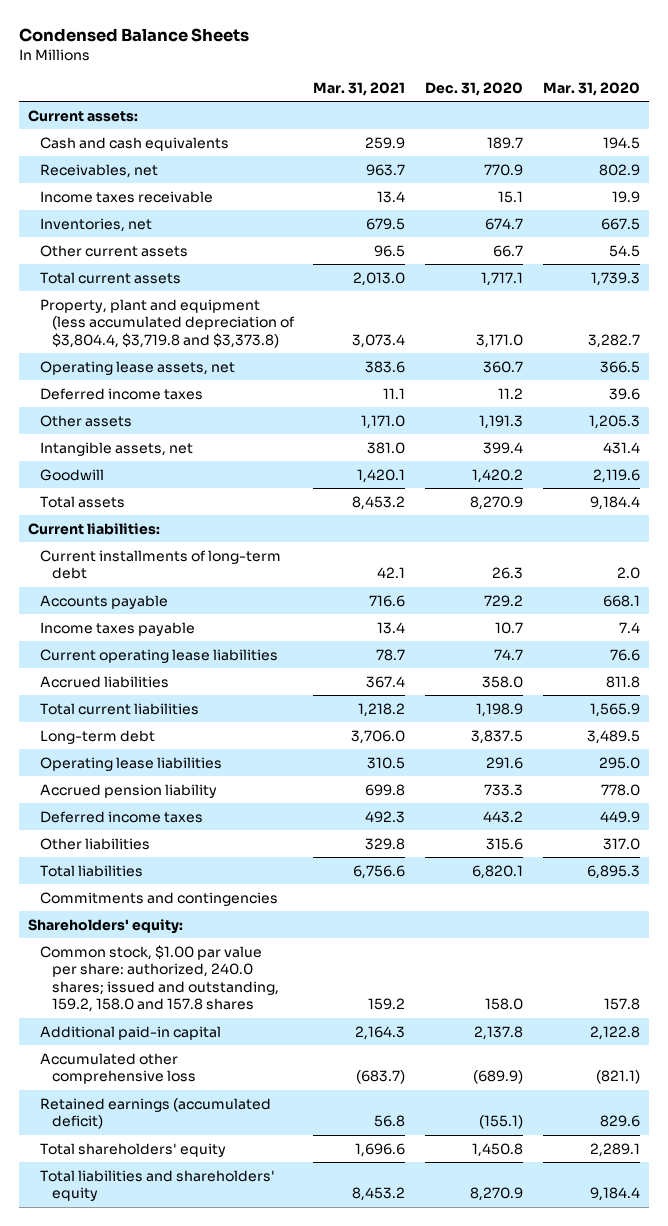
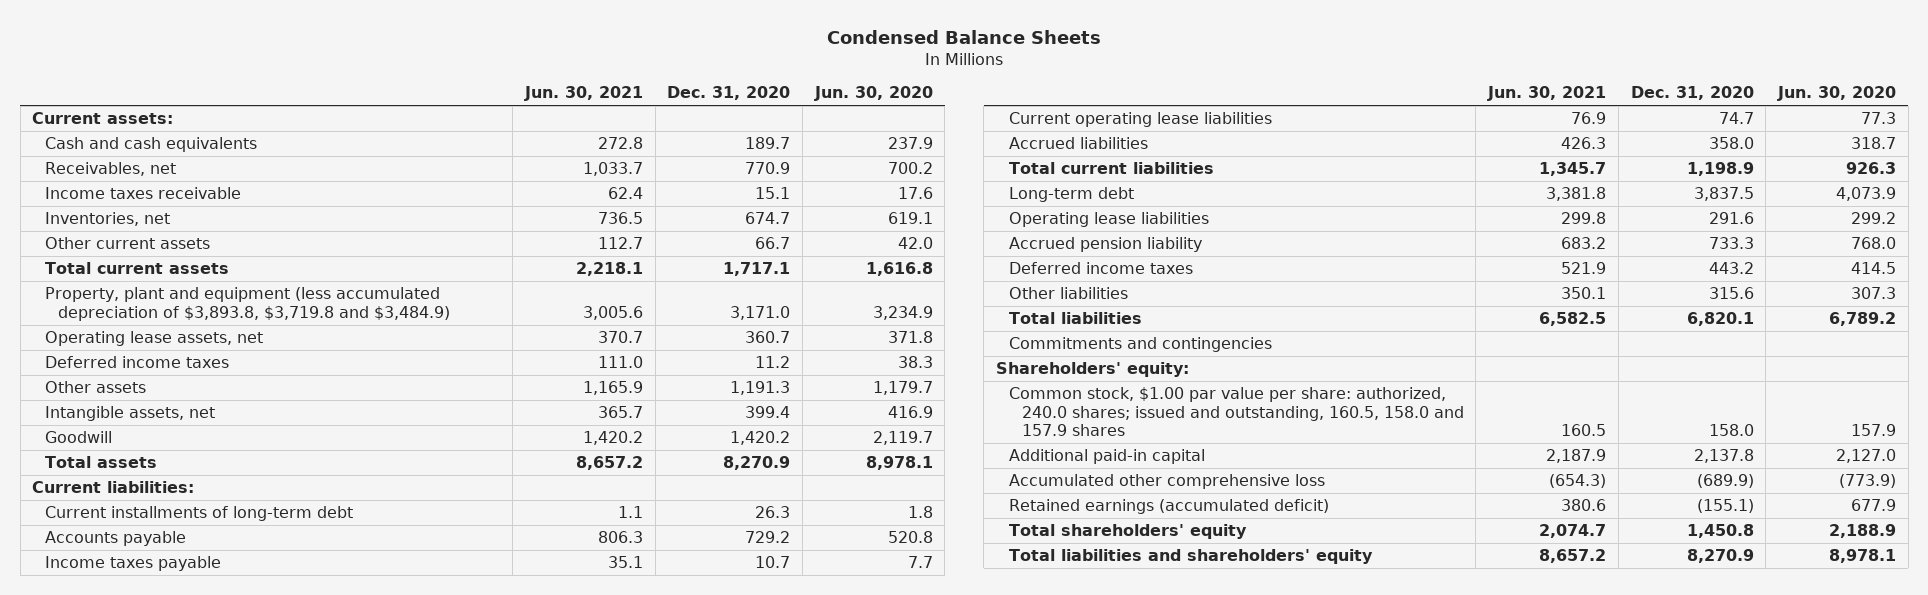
- | Mar. 31, 2021 | Dec. 31, 2020 | Mar. 31, 2020
+ | Jun. 30, 2021 | Dec. 31, 2020 | Jun. 30, 2020
- Property, plant and equipment (less accumulated depreciation of $3,804.4, $3,719.8 and $3,373.8) | 3,073.4 | 3,171.0 | 3,282.7
+ Property, plant and equipment (less accumulated depreciation of $3,893.8, $3,719.8 and $3,484.9) | 3,005.6 | 3,171.0 | 3,234.9
- Common stock, $1.00 par value per share: authorized, 240.0 shares; issued and outstanding, 159.2, 158.0 and 157.8 shares | 159.2 | 158.0 | 157.8
+ Common stock, $1.00 par value per share: authorized, 240.0 shares; issued and outstanding, 160.5, 158.0 and 157.9 shares | 160.5 | 158.0 | 157.9

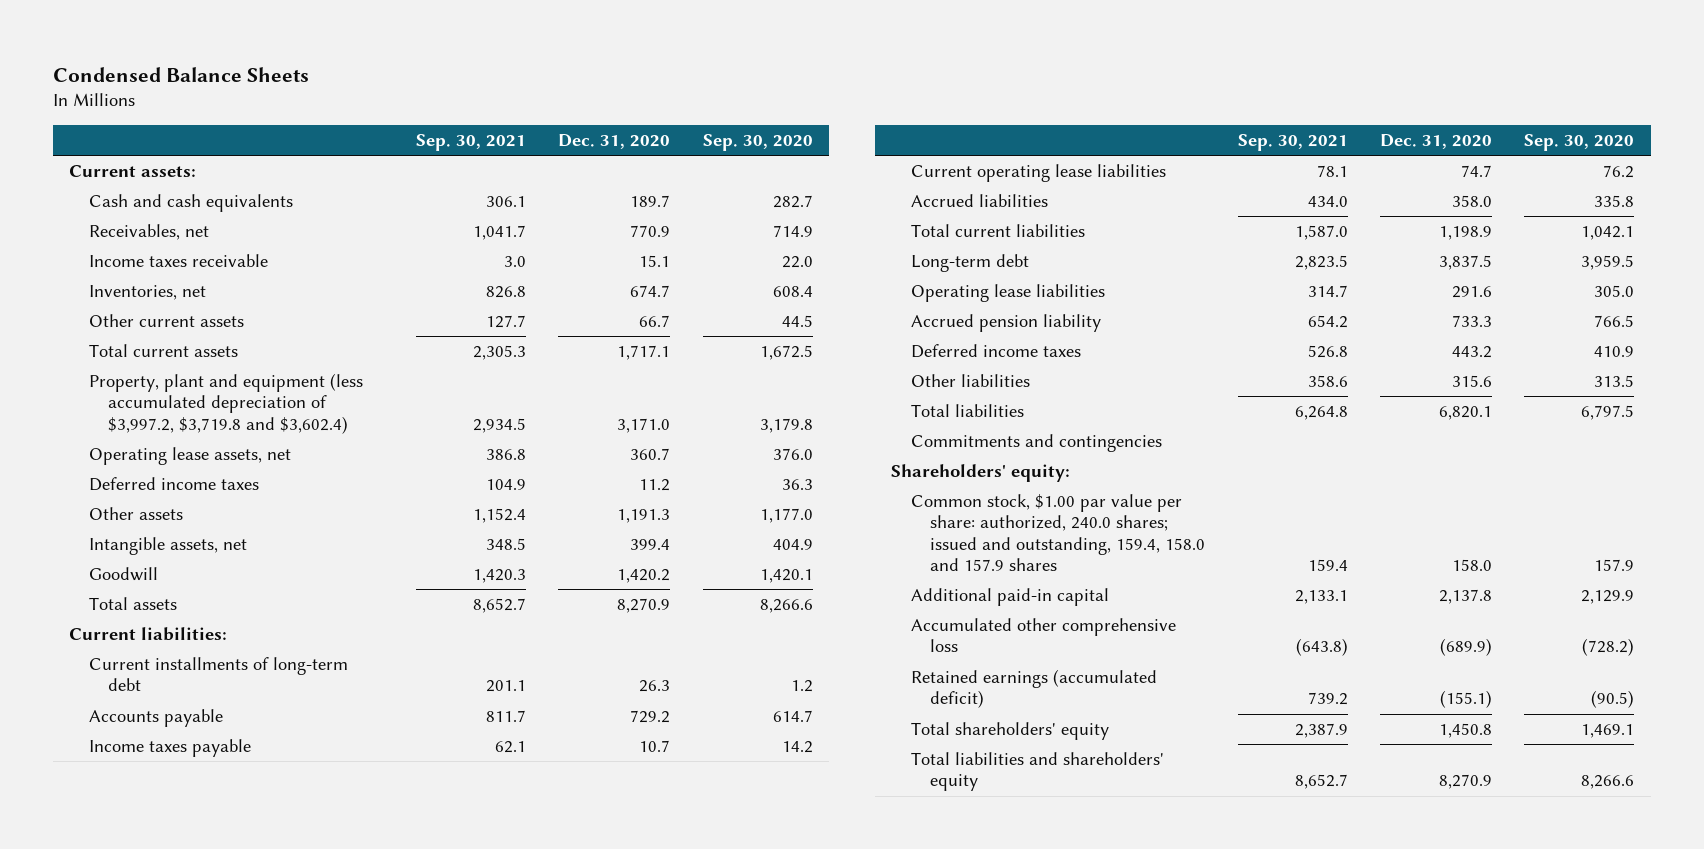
- | Jun. 30, 2021 | Dec. 31, 2020 | Jun. 30, 2020
+ | Sep. 30, 2021 | Dec. 31, 2020 | Sep. 30, 2020
- Property, plant and equipment (less accumulated depreciation of $3,893.8, $3,719.8 and $3,484.9) | 3,005.6 | 3,171.0 | 3,234.9
+ Property, plant and equipment (less accumulated depreciation of $3,997.2, $3,719.8 and $3,602.4) | 2,934.5 | 3,171.0 | 3,179.8
- Common stock, $1.00 par value per share: authorized, 240.0 shares; issued and outstanding, 160.5, 158.0 and 157.9 shares | 160.5 | 158.0 | 157.9
+ Common stock, $1.00 par value per share: authorized, 240.0 shares; issued and outstanding, 159.4, 158.0 and 157.9 shares | 159.4 | 158.0 | 157.9

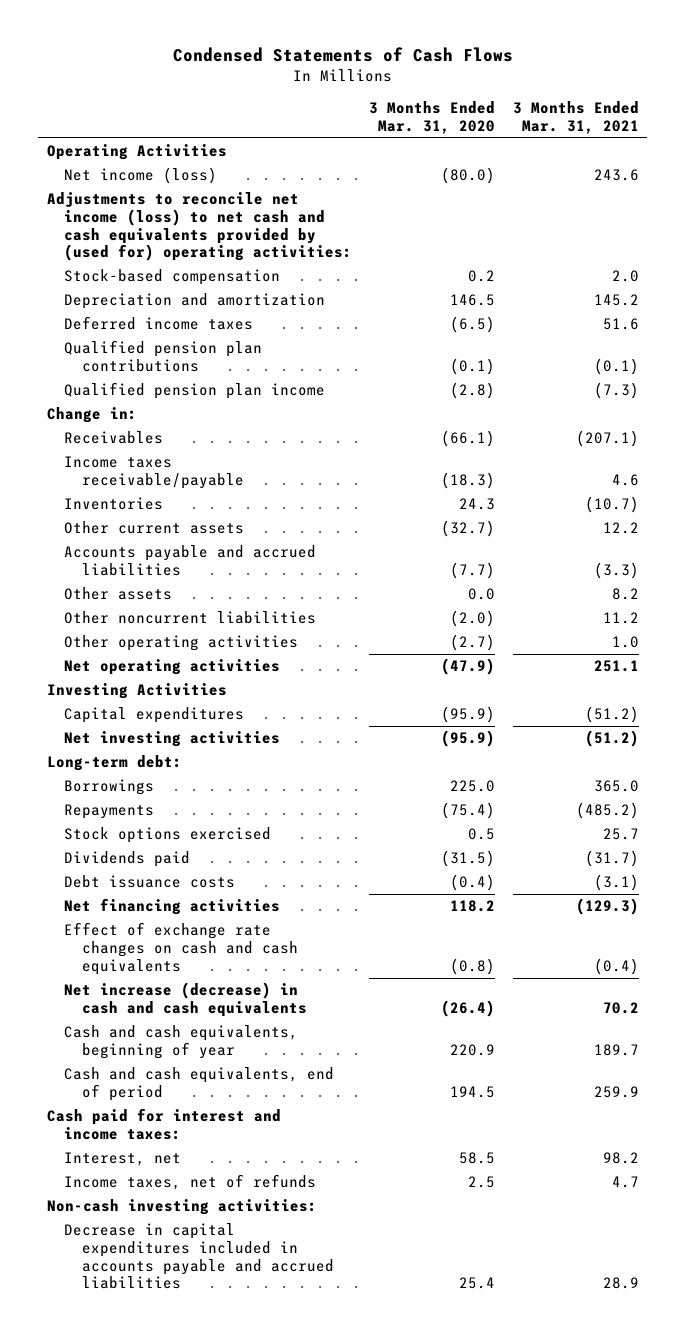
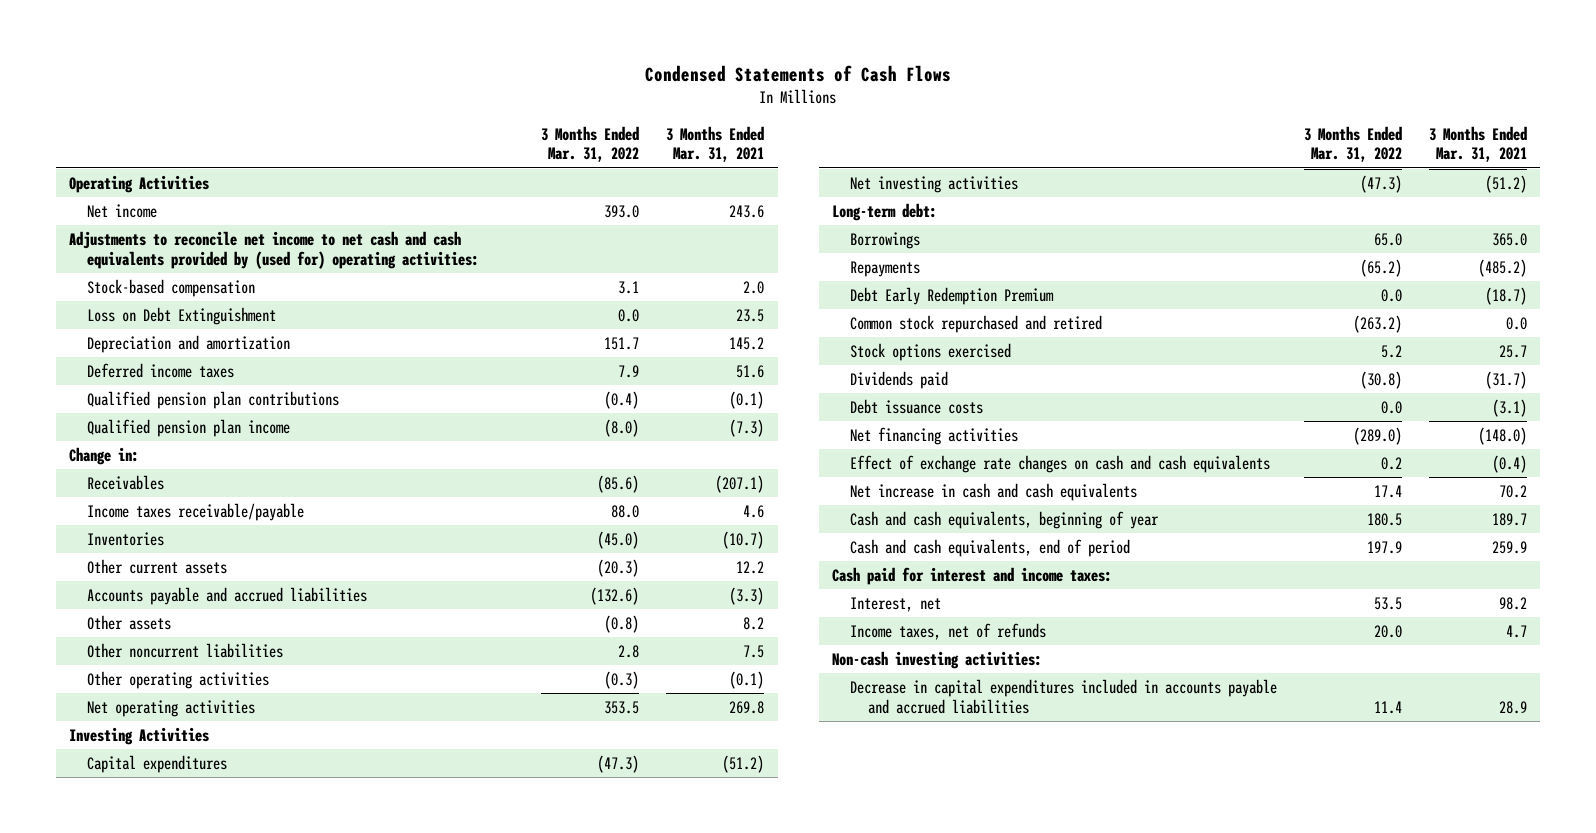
- | 3 Months Ended Mar. 31, 2020 | 3 Months Ended Mar. 31, 2021
+ | 3 Months Ended Mar. 31, 2022 | 3 Months Ended Mar. 31, 2021
- Net income (loss) | (80.0) | 243.6
- Adjustments to reconcile net income (loss) to net cash and cash equivalents provided by (used for) operating activities:
+ Net income | 393.0 | 243.6
+ Adjustments to reconcile net income to net cash and cash equivalents provided by (used for) operating activities:
+ Loss on Debt Extinguishment | 0.0 | 23.5
- Other noncurrent liabilities | (2.0) | 11.2
- Other operating activities | (2.7) | 1.0
- Net operating activities | (47.9) | 251.1
+ Other noncurrent liabilities | 2.8 | 7.5
+ Other operating activities | (0.3) | (0.1)
+ Net operating activities | 353.5 | 269.8
+ Debt Early Redemption Premium | 0.0 | (18.7)
+ Common stock repurchased and retired | (263.2) | 0.0
- Net financing activities | 118.2 | (129.3)
+ Net financing activities | (289.0) | (148.0)
- Net increase (decrease) in cash and cash equivalents | (26.4) | 70.2
+ Net increase in cash and cash equivalents | 17.4 | 70.2

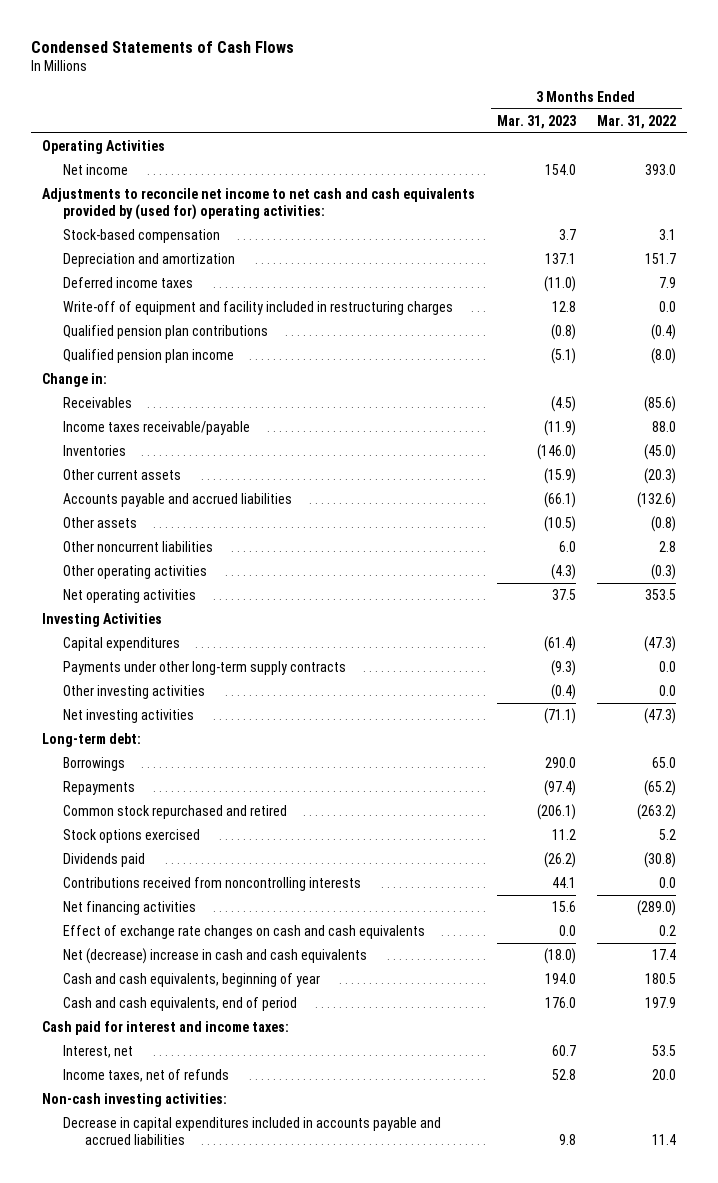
- | 3 Months Ended Mar. 31, 2022 | 3 Months Ended Mar. 31, 2021
+ | 3 Months Ended Mar. 31, 2023 | 3 Months Ended Mar. 31, 2022
- Loss on Debt Extinguishment | 0.0 | 23.5
+ Write-off of equipment and facility included in restructuring charges | 12.8 | 0.0
+ Payments under other long-term supply contracts | (9.3) | 0.0
+ Other investing activities | (0.4) | 0.0
- Debt Early Redemption Premium | 0.0 | (18.7)
- Debt issuance costs | 0.0 | (3.1)
+ Contributions received from noncontrolling interests | 44.1 | 0.0
- Net increase in cash and cash equivalents | 17.4 | 70.2
+ Net (decrease) increase in cash and cash equivalents | (18.0) | 17.4

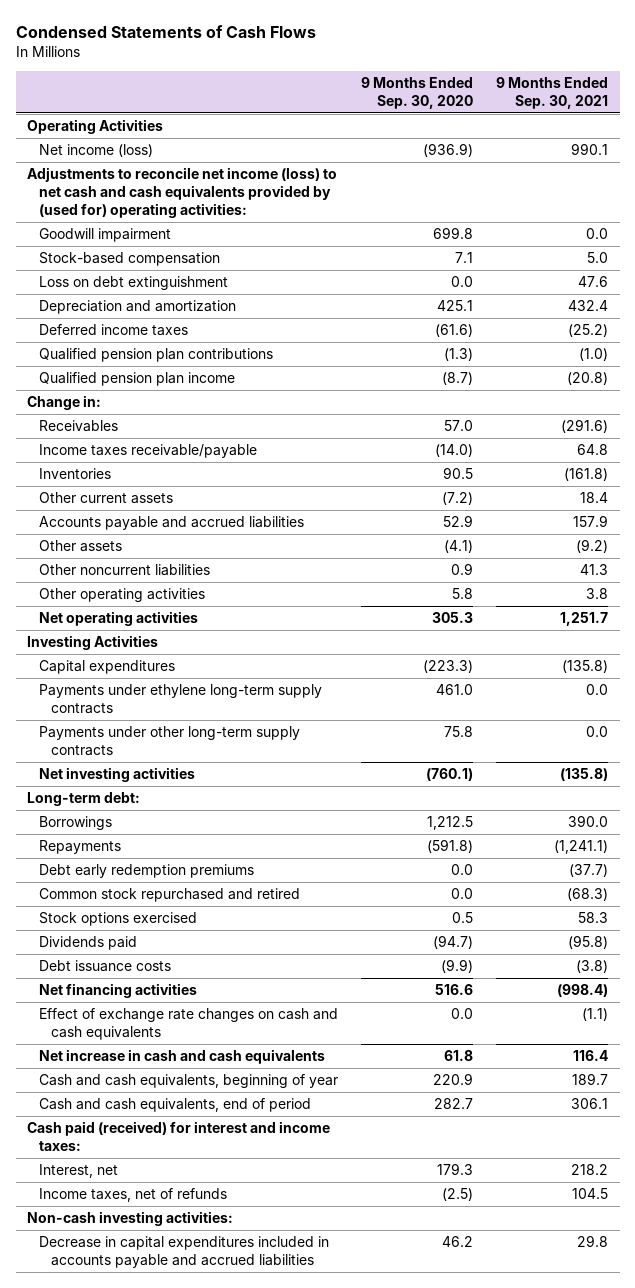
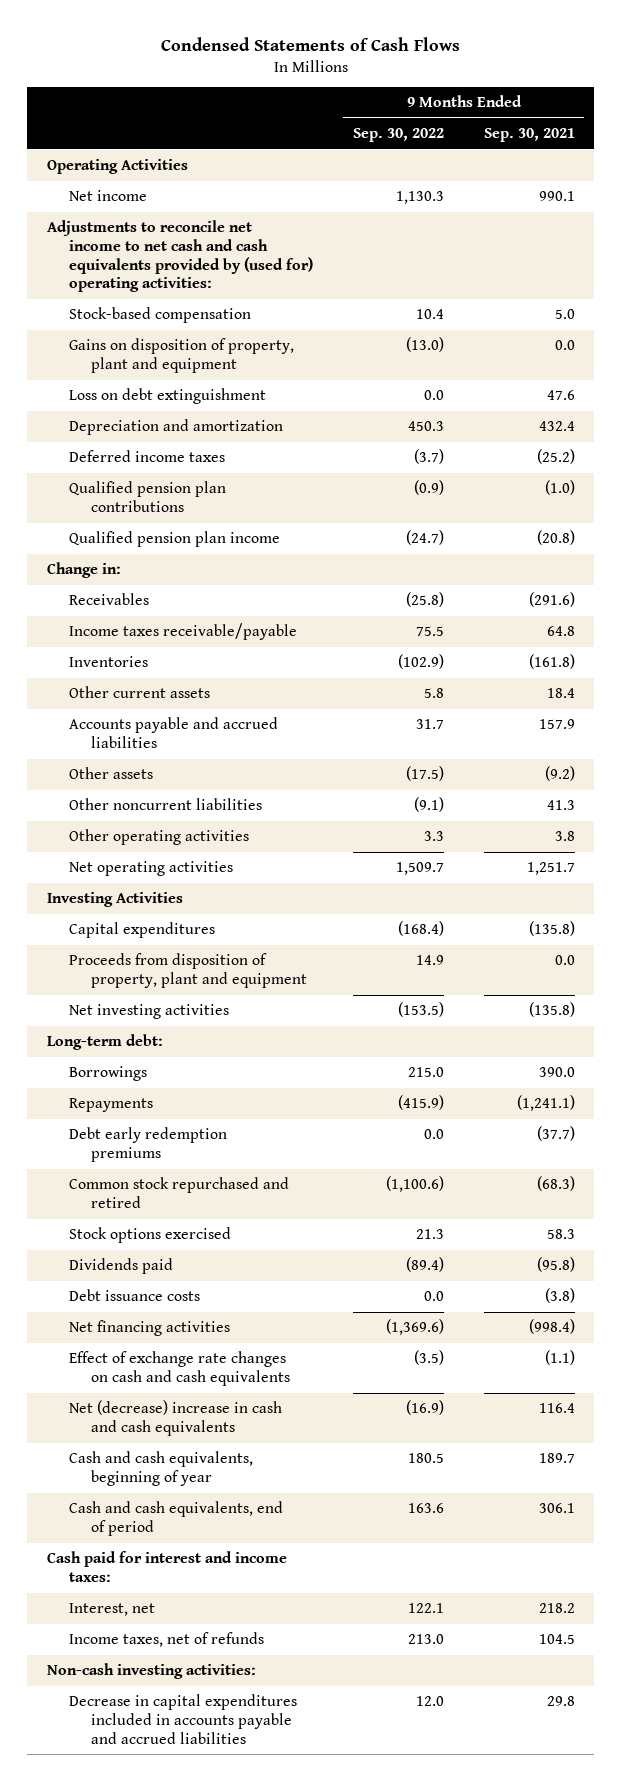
- | 9 Months Ended Sep. 30, 2020 | 9 Months Ended Sep. 30, 2021
+ | 9 Months Ended Sep. 30, 2022 | 9 Months Ended Sep. 30, 2021
- Net income (loss) | (936.9) | 990.1
- Adjustments to reconcile net income (loss) to net cash and cash equivalents provided by (used for) operating activities:
- Goodwill impairment | 699.8 | 0.0
+ Net income | 1,130.3 | 990.1
+ Adjustments to reconcile net income to net cash and cash equivalents provided by (used for) operating activities:
+ Gains on disposition of property, plant and equipment | (13.0) | 0.0
- Payments under ethylene long-term supply contracts | 461.0 | 0.0
- Payments under other long-term supply contracts | 75.8 | 0.0
+ Proceeds from disposition of property, plant and equipment | 14.9 | 0.0
- Net increase in cash and cash equivalents | 61.8 | 116.4
+ Net (decrease) increase in cash and cash equivalents | (16.9) | 116.4
- Cash paid (received) for interest and income taxes:
+ Cash paid for interest and income taxes:

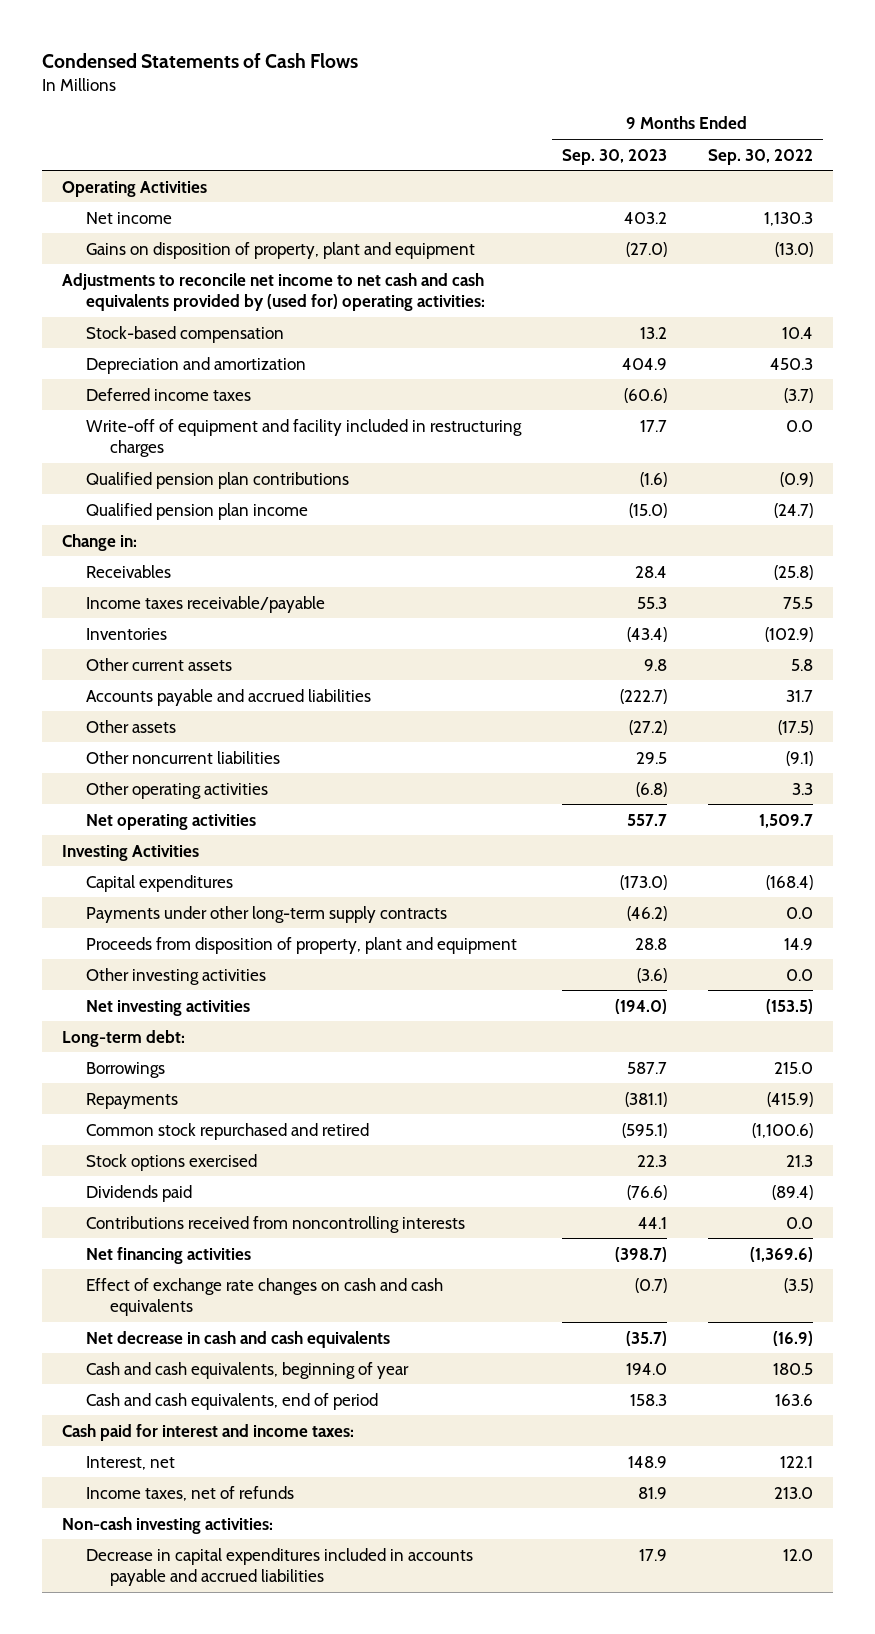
- | 9 Months Ended Sep. 30, 2022 | 9 Months Ended Sep. 30, 2021
+ | 9 Months Ended Sep. 30, 2023 | 9 Months Ended Sep. 30, 2022
moved up: Gains on disposition of property, plant and equipment | (27.0) | (13.0)
- Loss on debt extinguishment | 0.0 | 47.6
+ Write-off of equipment and facility included in restructuring charges | 17.7 | 0.0
+ Payments under other long-term supply contracts | (46.2) | 0.0
+ Other investing activities | (3.6) | 0.0
- Debt early redemption premiums | 0.0 | (37.7)
- Debt issuance costs | 0.0 | (3.8)
+ Contributions received from noncontrolling interests | 44.1 | 0.0
- Net (decrease) increase in cash and cash equivalents | (16.9) | 116.4
+ Net decrease in cash and cash equivalents | (35.7) | (16.9)

